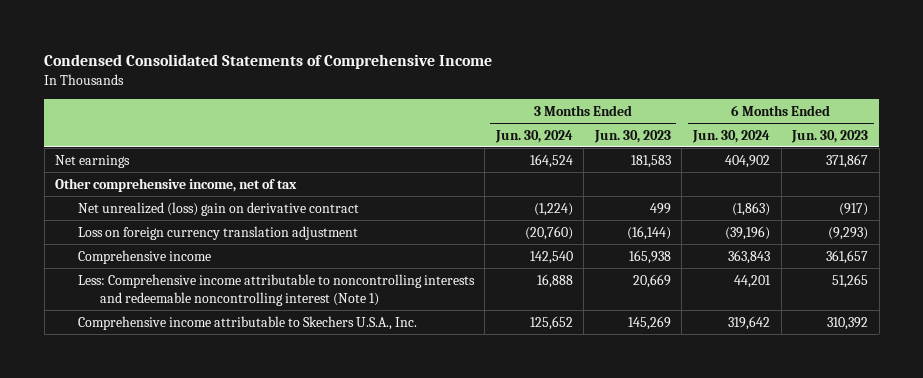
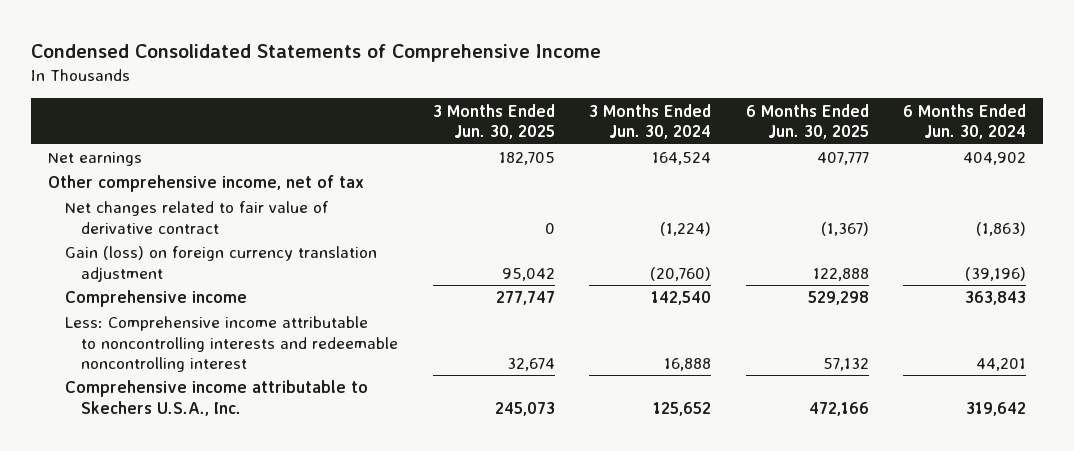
- | 3 Months Ended Jun. 30, 2024 | 3 Months Ended Jun. 30, 2023 | 6 Months Ended Jun. 30, 2024 | 6 Months Ended Jun. 30, 2023
+ | 3 Months Ended Jun. 30, 2025 | 3 Months Ended Jun. 30, 2024 | 6 Months Ended Jun. 30, 2025 | 6 Months Ended Jun. 30, 2024
- Net unrealized (loss) gain on derivative contract | (1,224) | 499 | (1,863) | (917)
- Loss on foreign currency translation adjustment | (20,760) | (16,144) | (39,196) | (9,293)
+ Net changes related to fair value of derivative contract | 0 | (1,224) | (1,367) | (1,863)
+ Gain (loss) on foreign currency translation adjustment | 95,042 | (20,760) | 122,888 | (39,196)
- Less: Comprehensive income attributable to noncontrolling interests and redeemable noncontrolling interest (Note 1) | 16,888 | 20,669 | 44,201 | 51,265
+ Less: Comprehensive income attributable to noncontrolling interests and redeemable noncontrolling interest | 32,674 | 16,888 | 57,132 | 44,201

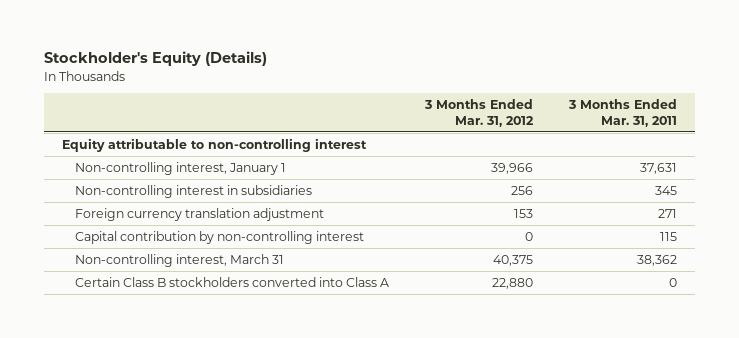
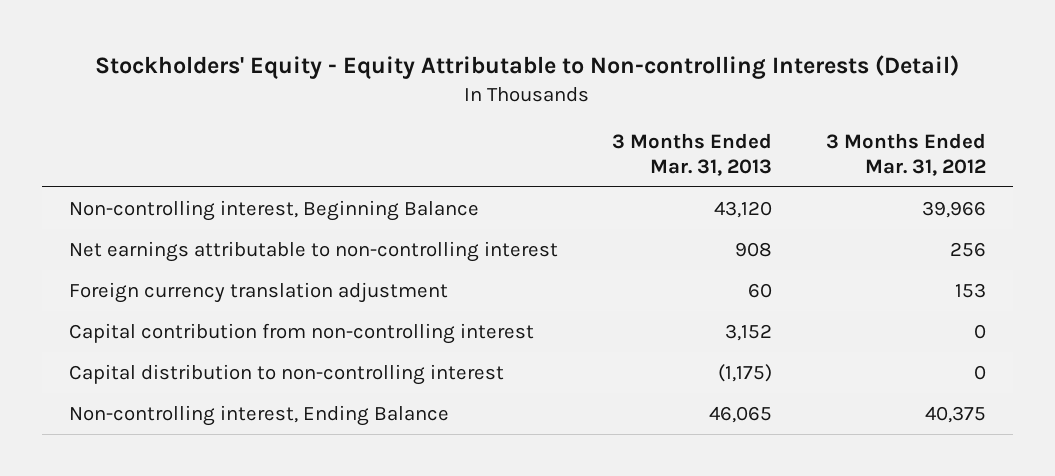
- Stockholder's Equity (Details)
+ Stockholders' Equity - Equity Attributable to Non-controlling Interests (Detail)
- | 3 Months Ended Mar. 31, 2012 | 3 Months Ended Mar. 31, 2011
+ | 3 Months Ended Mar. 31, 2013 | 3 Months Ended Mar. 31, 2012
- Equity attributable to non-controlling interest
- Non-controlling interest, January 1 | 39,966 | 37,631
- Non-controlling interest in subsidiaries | 256 | 345
+ Non-controlling interest, Beginning Balance | 43,120 | 39,966
+ Net earnings attributable to non-controlling interest | 908 | 256
- Capital contribution by non-controlling interest | 0 | 115
- Non-controlling interest, March 31 | 40,375 | 38,362
- Certain Class B stockholders converted into Class A | 22,880 | 0
+ Capital contribution from non-controlling interest | 3,152 | 0
+ Capital distribution to non-controlling interest | (1,175) | 0
+ Non-controlling interest, Ending Balance | 46,065 | 40,375

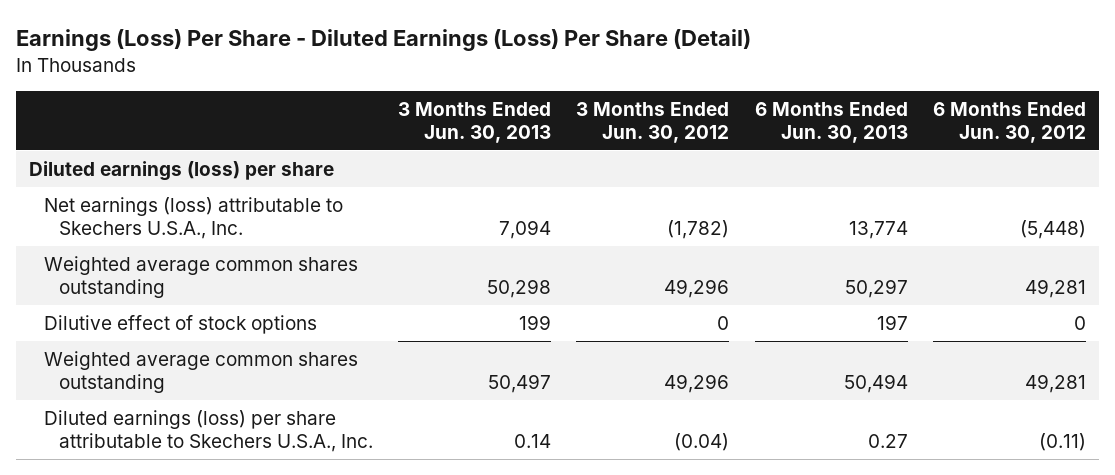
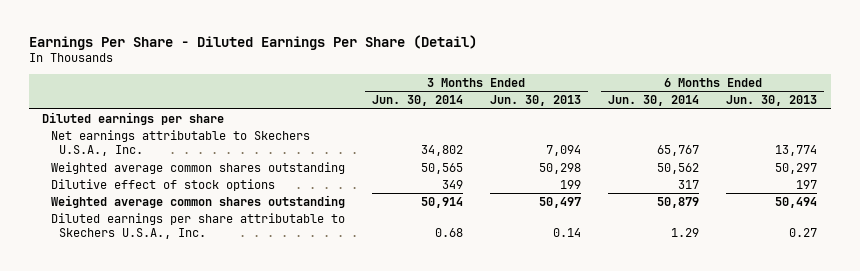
- Earnings (Loss) Per Share - Diluted Earnings (Loss) Per Share (Detail)
+ Earnings Per Share - Diluted Earnings Per Share (Detail)
- | 3 Months Ended Jun. 30, 2013 | 3 Months Ended Jun. 30, 2012 | 6 Months Ended Jun. 30, 2013 | 6 Months Ended Jun. 30, 2012
+ | 3 Months Ended Jun. 30, 2014 | 3 Months Ended Jun. 30, 2013 | 6 Months Ended Jun. 30, 2014 | 6 Months Ended Jun. 30, 2013
- Diluted earnings (loss) per share
- Net earnings (loss) attributable to Skechers U.S.A., Inc. | 7,094 | (1,782) | 13,774 | (5,448)
+ Diluted earnings per share
+ Net earnings attributable to Skechers U.S.A., Inc. | 34,802 | 7,094 | 65,767 | 13,774
- Diluted earnings (loss) per share attributable to Skechers U.S.A., Inc. | 0.14 | (0.04) | 0.27 | (0.11)
+ Diluted earnings per share attributable to Skechers U.S.A., Inc. | 0.68 | 0.14 | 1.29 | 0.27

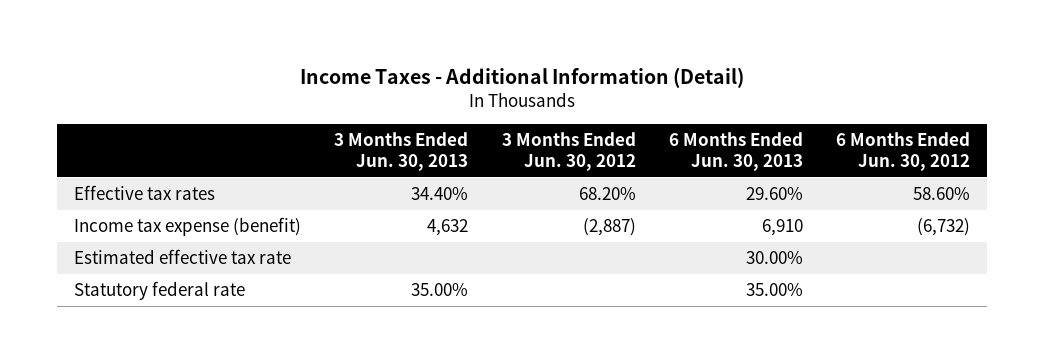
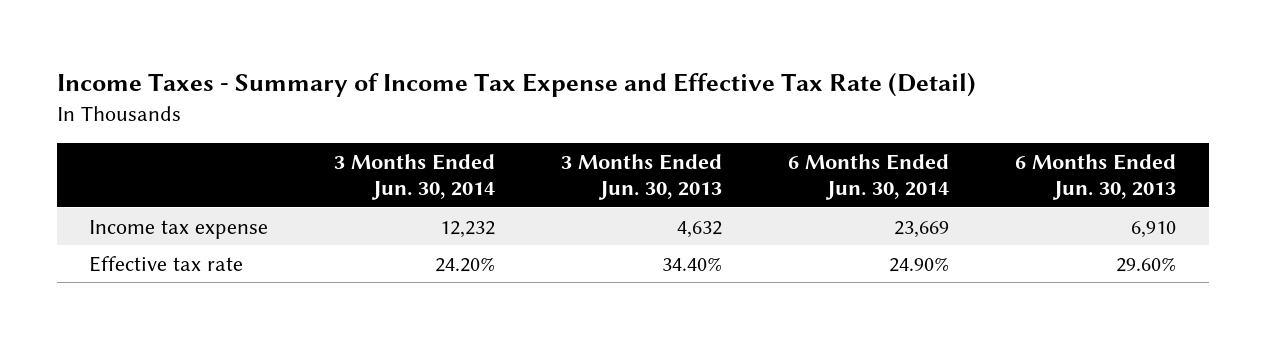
- Income Taxes - Additional Information (Detail)
+ Income Taxes - Summary of Income Tax Expense and Effective Tax Rate (Detail)
- | 3 Months Ended Jun. 30, 2013 | 3 Months Ended Jun. 30, 2012 | 6 Months Ended Jun. 30, 2013 | 6 Months Ended Jun. 30, 2012
+ | 3 Months Ended Jun. 30, 2014 | 3 Months Ended Jun. 30, 2013 | 6 Months Ended Jun. 30, 2014 | 6 Months Ended Jun. 30, 2013
- Effective tax rates | 34.40% | 68.20% | 29.60% | 58.60%
- Income tax expense (benefit) | 4,632 | (2,887) | 6,910 | (6,732)
- Estimated effective tax rate | | | 30.00% |
- Statutory federal rate | 35.00% | | 35.00% |
+ Income tax expense | 12,232 | 4,632 | 23,669 | 6,910
+ Effective tax rate | 24.20% | 34.40% | 24.90% | 29.60%

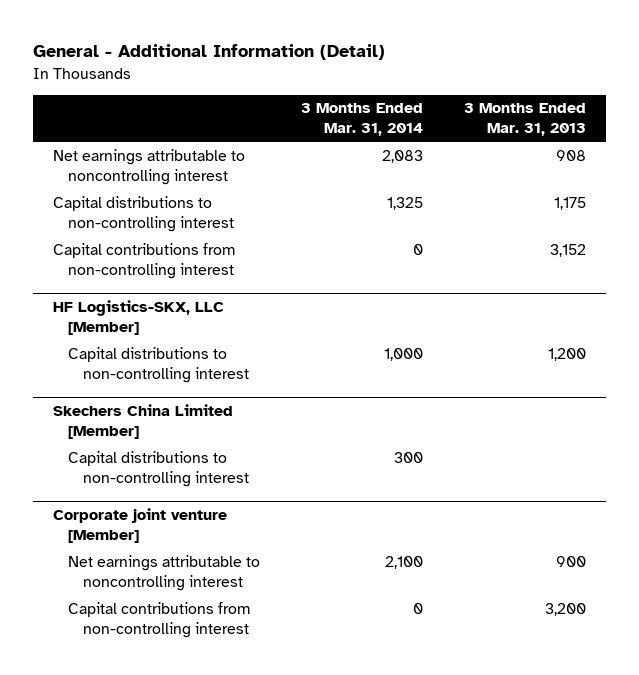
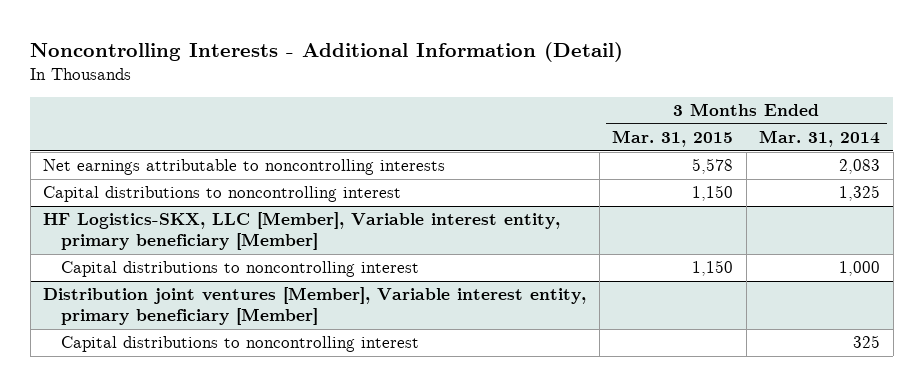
- General - Additional Information (Detail)
+ Noncontrolling Interests - Additional Information (Detail)
- | 3 Months Ended Mar. 31, 2014 | 3 Months Ended Mar. 31, 2013
+ | 3 Months Ended Mar. 31, 2015 | 3 Months Ended Mar. 31, 2014
- Net earnings attributable to noncontrolling interest | 2,083 | 908
- Capital distributions to non-controlling interest | 1,325 | 1,175
- Capital contributions from non-controlling interest | 0 | 3,152
- HF Logistics-SKX, LLC [Member]
- Capital distributions to non-controlling interest | 1,000 | 1,200
- Skechers China Limited [Member]
- Capital distributions to non-controlling interest | 300 |
- Corporate joint venture [Member]
- Net earnings attributable to noncontrolling interest | 2,100 | 900
- Capital contributions from non-controlling interest | 0 | 3,200
+ Net earnings attributable to noncontrolling interests | 5,578 | 2,083
+ Capital distributions to noncontrolling interest | 1,150 | 1,325
+ HF Logistics-SKX, LLC [Member], Variable interest entity, primary beneficiary [Member]
+ Capital distributions to noncontrolling interest | 1,150 | 1,000
+ Distribution joint ventures [Member], Variable interest entity, primary beneficiary [Member]
+ Capital distributions to noncontrolling interest | | 325

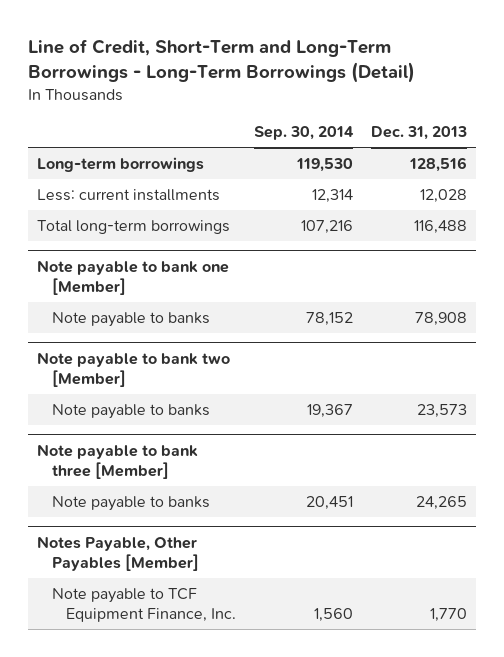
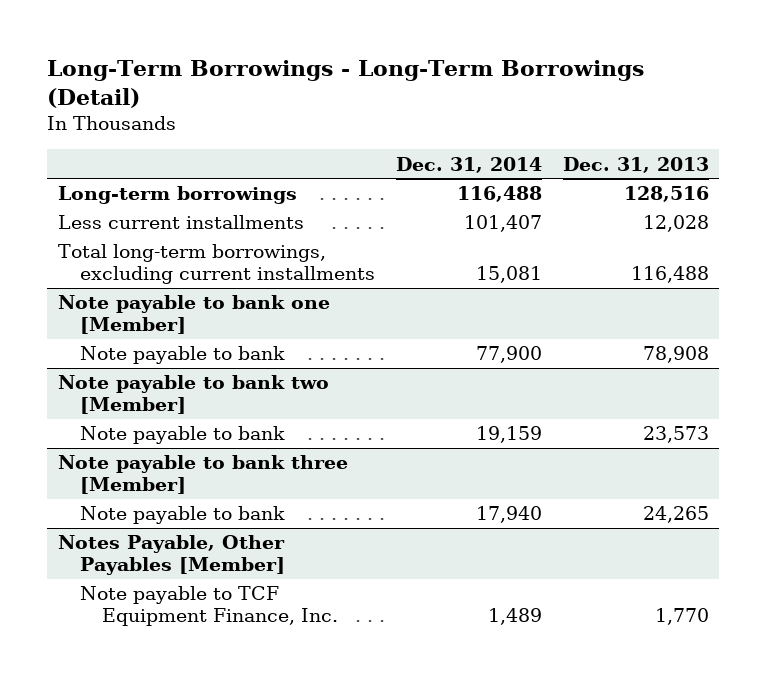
- Line of Credit, Short-Term and Long-Term Borrowings - Long-Term Borrowings (Detail)
+ Long-Term Borrowings - Long-Term Borrowings (Detail)
- | Sep. 30, 2014 | Dec. 31, 2013
+ | Dec. 31, 2014 | Dec. 31, 2013
- Less: current installments | 12,314 | 12,028
- Total long-term borrowings | 107,216 | 116,488
+ Less current installments | 101,407 | 12,028
+ Total long-term borrowings, excluding current installments | 15,081 | 116,488
@ Note payable to bank one [Member]
- Note payable to banks | 78,152 | 78,908
+ Note payable to bank | 77,900 | 78,908
@ Note payable to bank two [Member]
- Note payable to banks | 19,367 | 23,573
+ Note payable to bank | 19,159 | 23,573
@ Note payable to bank three [Member]
- Note payable to banks | 20,451 | 24,265
+ Note payable to bank | 17,940 | 24,265

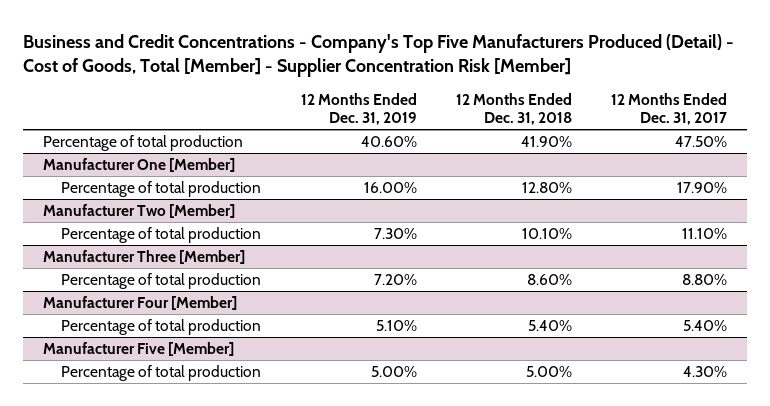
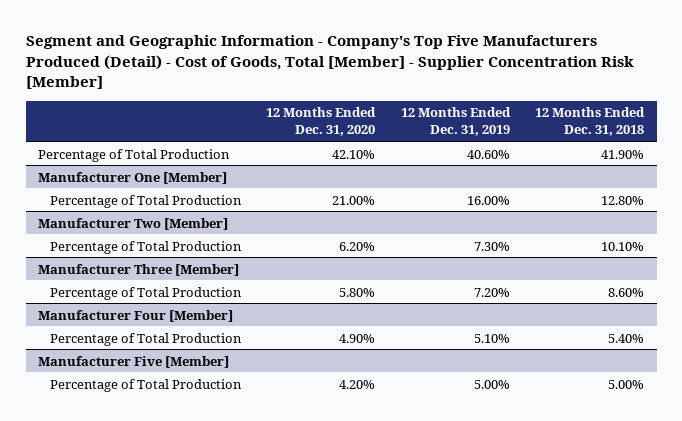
- Business and Credit Concentrations - Company's Top Five Manufacturers Produced (Detail) - Cost of Goods, Total [Member] - Supplier Concentration Risk [Member]
+ Segment and Geographic Information - Company's Top Five Manufacturers Produced (Detail) - Cost of Goods, Total [Member] - Supplier Concentration Risk [Member]
- | 12 Months Ended Dec. 31, 2019 | 12 Months Ended Dec. 31, 2018 | 12 Months Ended Dec. 31, 2017
+ | 12 Months Ended Dec. 31, 2020 | 12 Months Ended Dec. 31, 2019 | 12 Months Ended Dec. 31, 2018
- Percentage of total production | 40.60% | 41.90% | 47.50%
+ Percentage of Total Production | 42.10% | 40.60% | 41.90%
@ Manufacturer One [Member]
- Percentage of total production | 16.00% | 12.80% | 17.90%
+ Percentage of Total Production | 21.00% | 16.00% | 12.80%
@ Manufacturer Two [Member]
- Percentage of total production | 7.30% | 10.10% | 11.10%
+ Percentage of Total Production | 6.20% | 7.30% | 10.10%
@ Manufacturer Three [Member]
- Percentage of total production | 7.20% | 8.60% | 8.80%
+ Percentage of Total Production | 5.80% | 7.20% | 8.60%
@ Manufacturer Four [Member]
- Percentage of total production | 5.10% | 5.40% | 5.40%
+ Percentage of Total Production | 4.90% | 5.10% | 5.40%
@ Manufacturer Five [Member]
- Percentage of total production | 5.00% | 5.00% | 4.30%
+ Percentage of Total Production | 4.20% | 5.00% | 5.00%

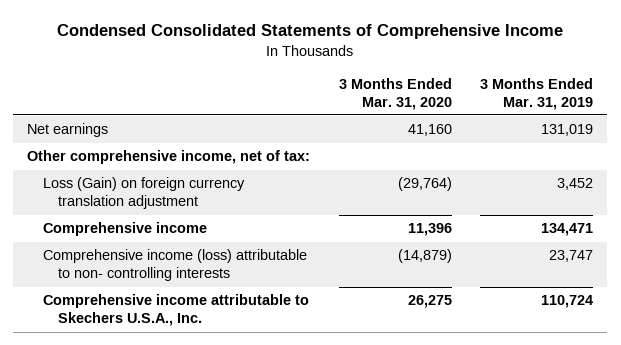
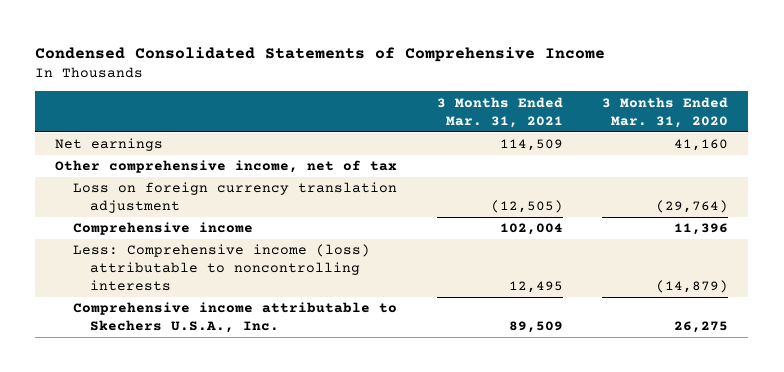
- | 3 Months Ended Mar. 31, 2020 | 3 Months Ended Mar. 31, 2019
+ | 3 Months Ended Mar. 31, 2021 | 3 Months Ended Mar. 31, 2020
- Other comprehensive income, net of tax:
- Loss (Gain) on foreign currency translation adjustment | (29,764) | 3,452
+ Other comprehensive income, net of tax
+ Loss on foreign currency translation adjustment | (12,505) | (29,764)
- Comprehensive income (loss) attributable to non- controlling interests | (14,879) | 23,747
+ Less: Comprehensive income (loss) attributable to noncontrolling interests | 12,495 | (14,879)

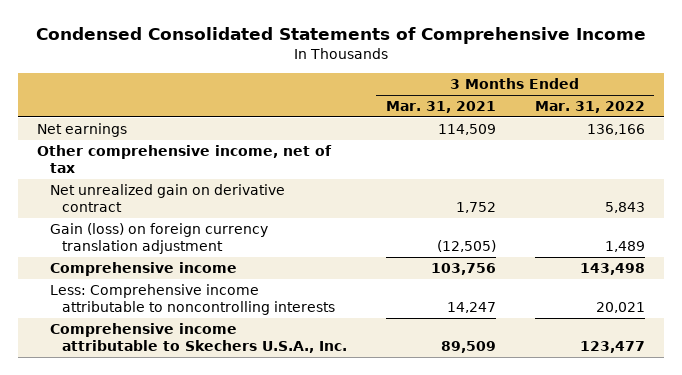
- | 3 Months Ended Mar. 31, 2021 | 3 Months Ended Mar. 31, 2020
+ | 3 Months Ended Mar. 31, 2021 | 3 Months Ended Mar. 31, 2022
- Loss on foreign currency translation adjustment | (12,505) | (29,764)
- Comprehensive income | 102,004 | 11,396
- Less: Comprehensive income (loss) attributable to noncontrolling interests | 12,495 | (14,879)
+ Net unrealized gain on derivative contract | 1,752 | 5,843
+ Gain (loss) on foreign currency translation adjustment | (12,505) | 1,489
+ Comprehensive income | 103,756 | 143,498
+ Less: Comprehensive income attributable to noncontrolling interests | 14,247 | 20,021

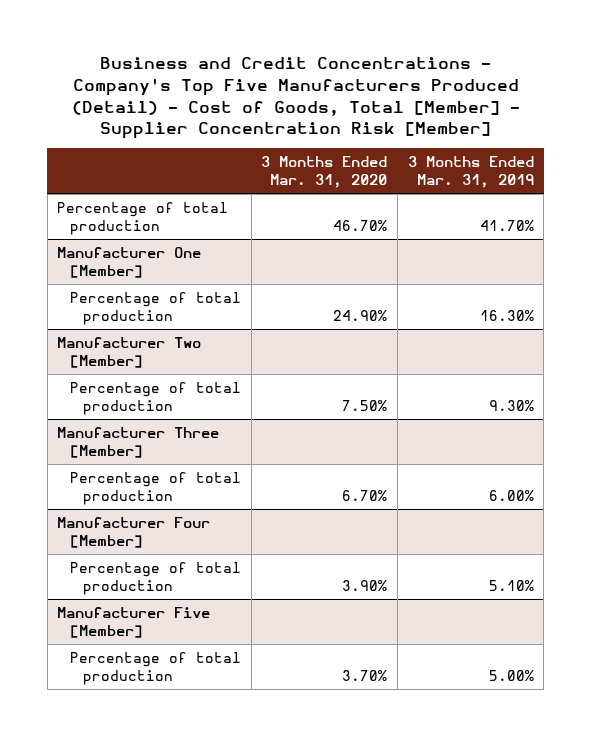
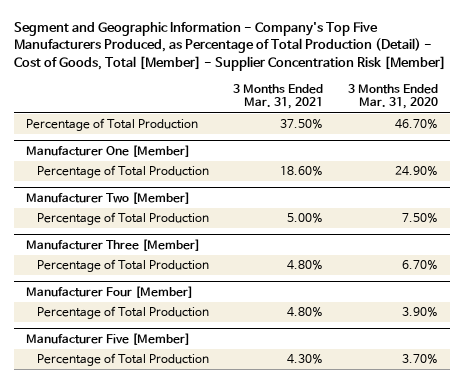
- Business and Credit Concentrations - Company's Top Five Manufacturers Produced (Detail) - Cost of Goods, Total [Member] - Supplier Concentration Risk [Member]
+ Segment and Geographic Information - Company's Top Five Manufacturers Produced, as Percentage of Total Production (Detail) - Cost of Goods, Total [Member] - Supplier Concentration Risk [Member]
- | 3 Months Ended Mar. 31, 2020 | 3 Months Ended Mar. 31, 2019
+ | 3 Months Ended Mar. 31, 2021 | 3 Months Ended Mar. 31, 2020
- Percentage of total production | 46.70% | 41.70%
+ Percentage of Total Production | 37.50% | 46.70%
@ Manufacturer One [Member]
- Percentage of total production | 24.90% | 16.30%
+ Percentage of Total Production | 18.60% | 24.90%
@ Manufacturer Two [Member]
- Percentage of total production | 7.50% | 9.30%
+ Percentage of Total Production | 5.00% | 7.50%
@ Manufacturer Three [Member]
- Percentage of total production | 6.70% | 6.00%
+ Percentage of Total Production | 4.80% | 6.70%
@ Manufacturer Four [Member]
- Percentage of total production | 3.90% | 5.10%
+ Percentage of Total Production | 4.80% | 3.90%
@ Manufacturer Five [Member]
- Percentage of total production | 3.70% | 5.00%
+ Percentage of Total Production | 4.30% | 3.70%

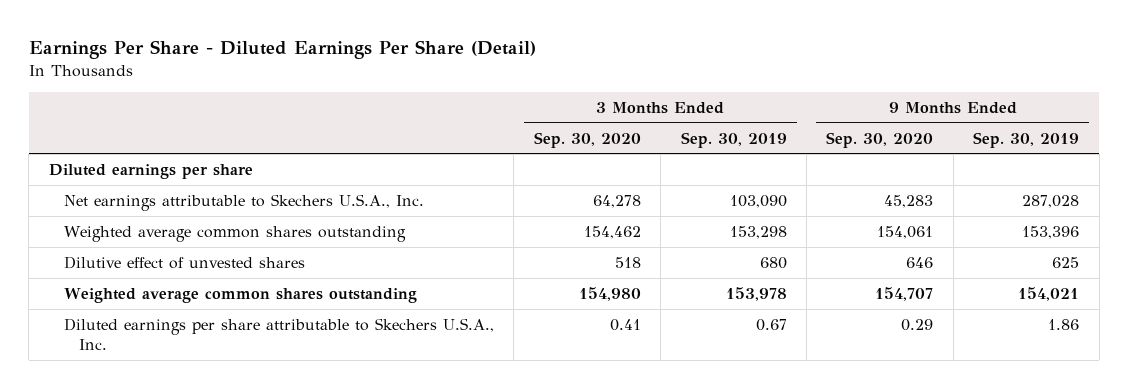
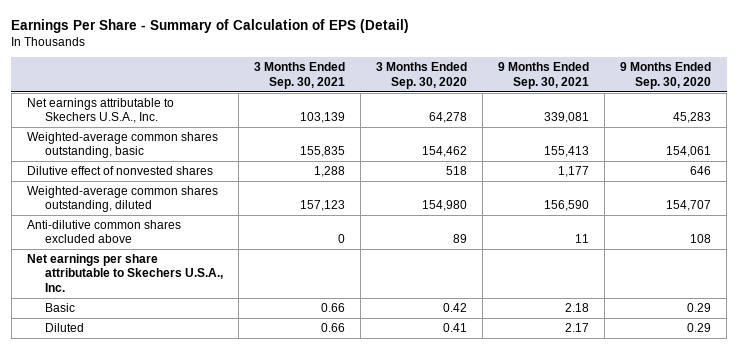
- Earnings Per Share - Diluted Earnings Per Share (Detail)
+ Earnings Per Share - Summary of Calculation of EPS (Detail)
- | 3 Months Ended Sep. 30, 2020 | 3 Months Ended Sep. 30, 2019 | 9 Months Ended Sep. 30, 2020 | 9 Months Ended Sep. 30, 2019
+ | 3 Months Ended Sep. 30, 2021 | 3 Months Ended Sep. 30, 2020 | 9 Months Ended Sep. 30, 2021 | 9 Months Ended Sep. 30, 2020
- Diluted earnings per share
- Weighted average common shares outstanding | 154,462 | 153,298 | 154,061 | 153,396
- Dilutive effect of unvested shares | 518 | 680 | 646 | 625
- Weighted average common shares outstanding | 154,980 | 153,978 | 154,707 | 154,021
- Diluted earnings per share attributable to Skechers U.S.A., Inc. | 0.41 | 0.67 | 0.29 | 1.86
+ Weighted-average common shares outstanding, basic | 155,835 | 154,462 | 155,413 | 154,061
+ Dilutive effect of nonvested shares | 1,288 | 518 | 1,177 | 646
+ Weighted-average common shares outstanding, diluted | 157,123 | 154,980 | 156,590 | 154,707
+ Anti-dilutive common shares excluded above | 0 | 89 | 11 | 108
+ Net earnings per share attributable to Skechers U.S.A., Inc.
+ Basic | 0.66 | 0.42 | 2.18 | 0.29
+ Diluted | 0.66 | 0.41 | 2.17 | 0.29

